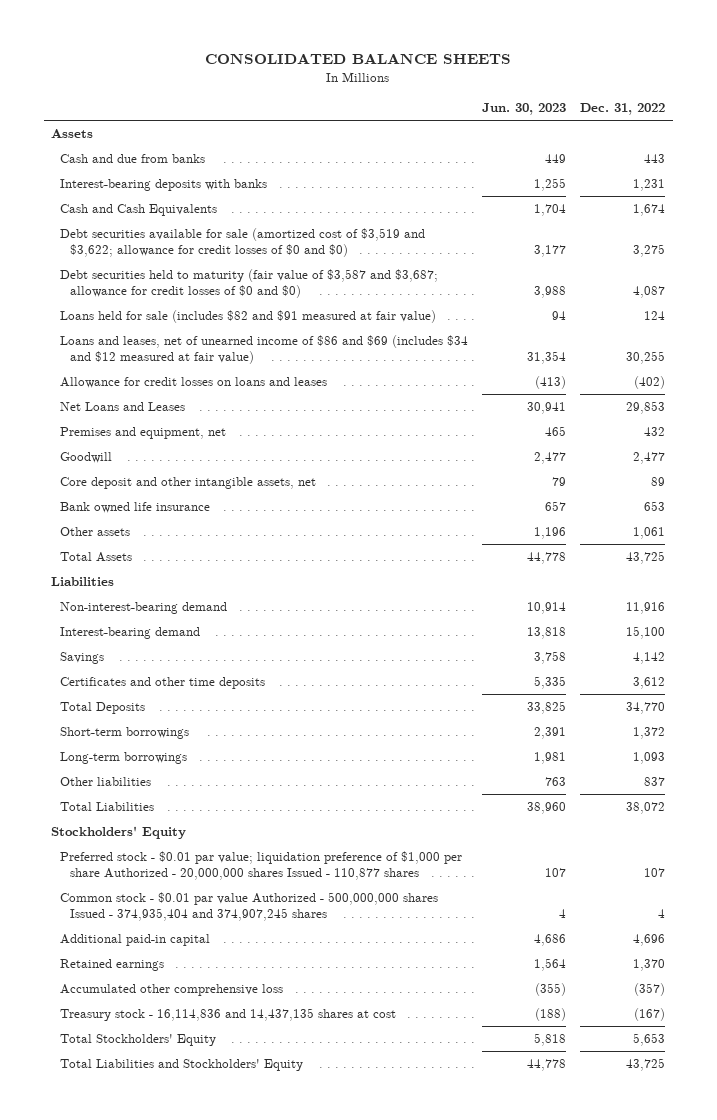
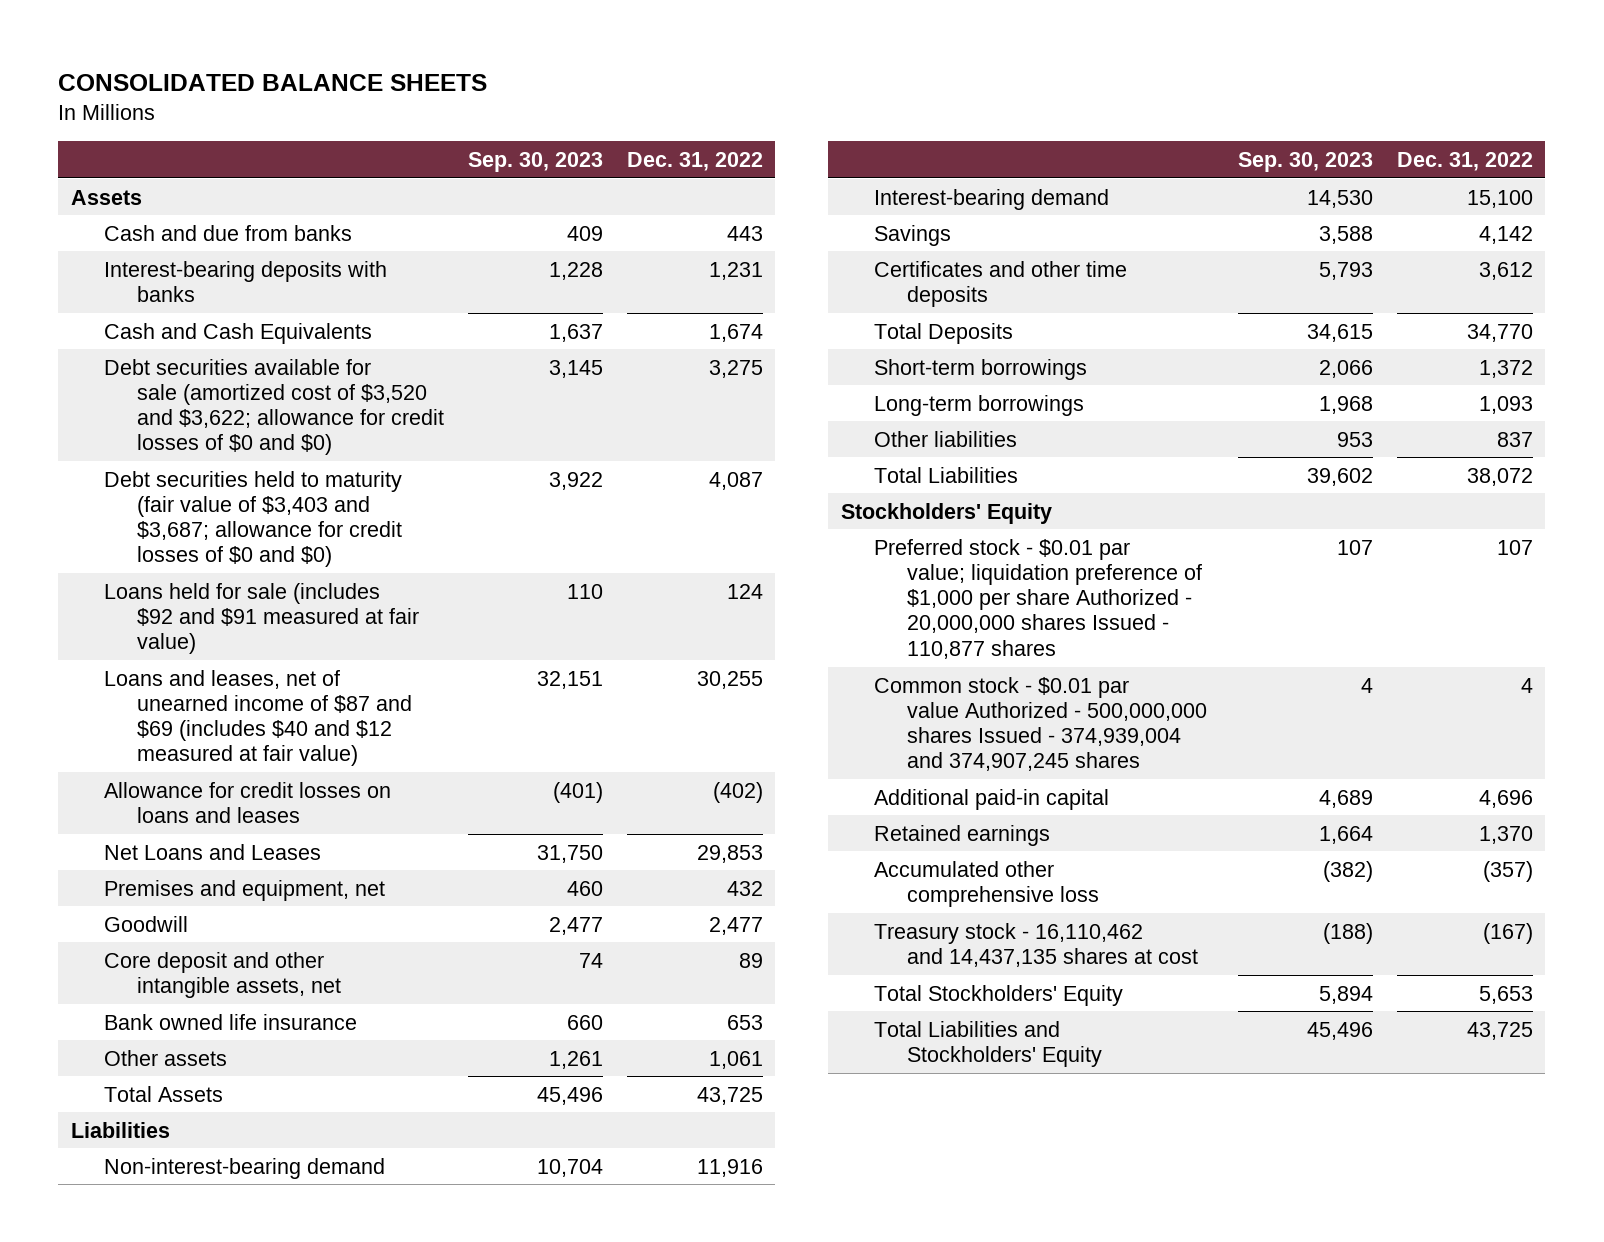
- | Jun. 30, 2023 | Dec. 31, 2022
+ | Sep. 30, 2023 | Dec. 31, 2022
- Debt securities available for sale (amortized cost of $3,519 and $3,622; allowance for credit losses of $0 and $0) | 3,177 | 3,275
- Debt securities held to maturity (fair value of $3,587 and $3,687; allowance for credit losses of $0 and $0) | 3,988 | 4,087
- Loans held for sale (includes $82 and $91 measured at fair value) | 94 | 124
- Loans and leases, net of unearned income of $86 and $69 (includes $34 and $12 measured at fair value) | 31,354 | 30,255
+ Debt securities available for sale (amortized cost of $3,520 and $3,622; allowance for credit losses of $0 and $0) | 3,145 | 3,275
+ Debt securities held to maturity (fair value of $3,403 and $3,687; allowance for credit losses of $0 and $0) | 3,922 | 4,087
+ Loans held for sale (includes $92 and $91 measured at fair value) | 110 | 124
+ Loans and leases, net of unearned income of $87 and $69 (includes $40 and $12 measured at fair value) | 32,151 | 30,255
- Common stock - $0.01 par value Authorized - 500,000,000 shares Issued - 374,935,404 and 374,907,245 shares | 4 | 4
+ Common stock - $0.01 par value Authorized - 500,000,000 shares Issued - 374,939,004 and 374,907,245 shares | 4 | 4
- Treasury stock - 16,114,836 and 14,437,135 shares at cost | (188) | (167)
+ Treasury stock - 16,110,462 and 14,437,135 shares at cost | (188) | (167)

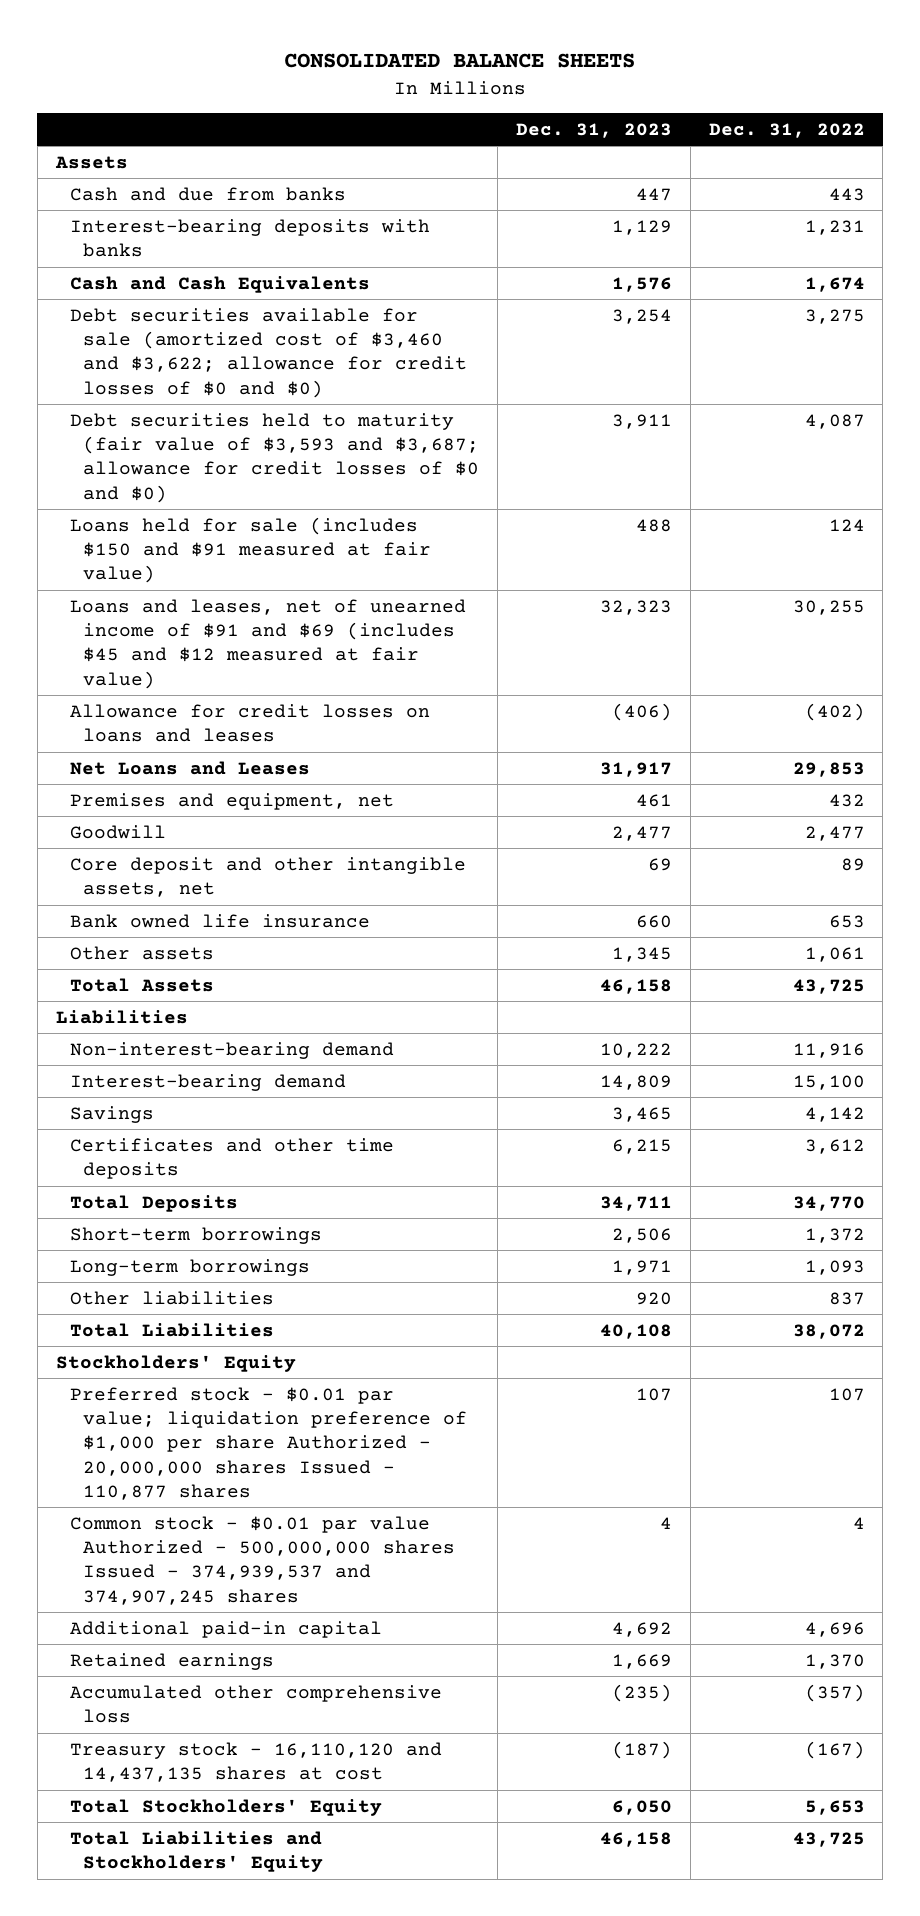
- | Sep. 30, 2023 | Dec. 31, 2022
+ | Dec. 31, 2023 | Dec. 31, 2022
- Debt securities available for sale (amortized cost of $3,520 and $3,622; allowance for credit losses of $0 and $0) | 3,145 | 3,275
- Debt securities held to maturity (fair value of $3,403 and $3,687; allowance for credit losses of $0 and $0) | 3,922 | 4,087
- Loans held for sale (includes $92 and $91 measured at fair value) | 110 | 124
- Loans and leases, net of unearned income of $87 and $69 (includes $40 and $12 measured at fair value) | 32,151 | 30,255
+ Debt securities available for sale (amortized cost of $3,460 and $3,622; allowance for credit losses of $0 and $0) | 3,254 | 3,275
+ Debt securities held to maturity (fair value of $3,593 and $3,687; allowance for credit losses of $0 and $0) | 3,911 | 4,087
+ Loans held for sale (includes $150 and $91 measured at fair value) | 488 | 124
+ Loans and leases, net of unearned income of $91 and $69 (includes $45 and $12 measured at fair value) | 32,323 | 30,255
- Common stock - $0.01 par value Authorized - 500,000,000 shares Issued - 374,939,004 and 374,907,245 shares | 4 | 4
+ Common stock - $0.01 par value Authorized - 500,000,000 shares Issued - 374,939,537 and 374,907,245 shares | 4 | 4
- Treasury stock - 16,110,462 and 14,437,135 shares at cost | (188) | (167)
+ Treasury stock - 16,110,120 and 14,437,135 shares at cost | (187) | (167)

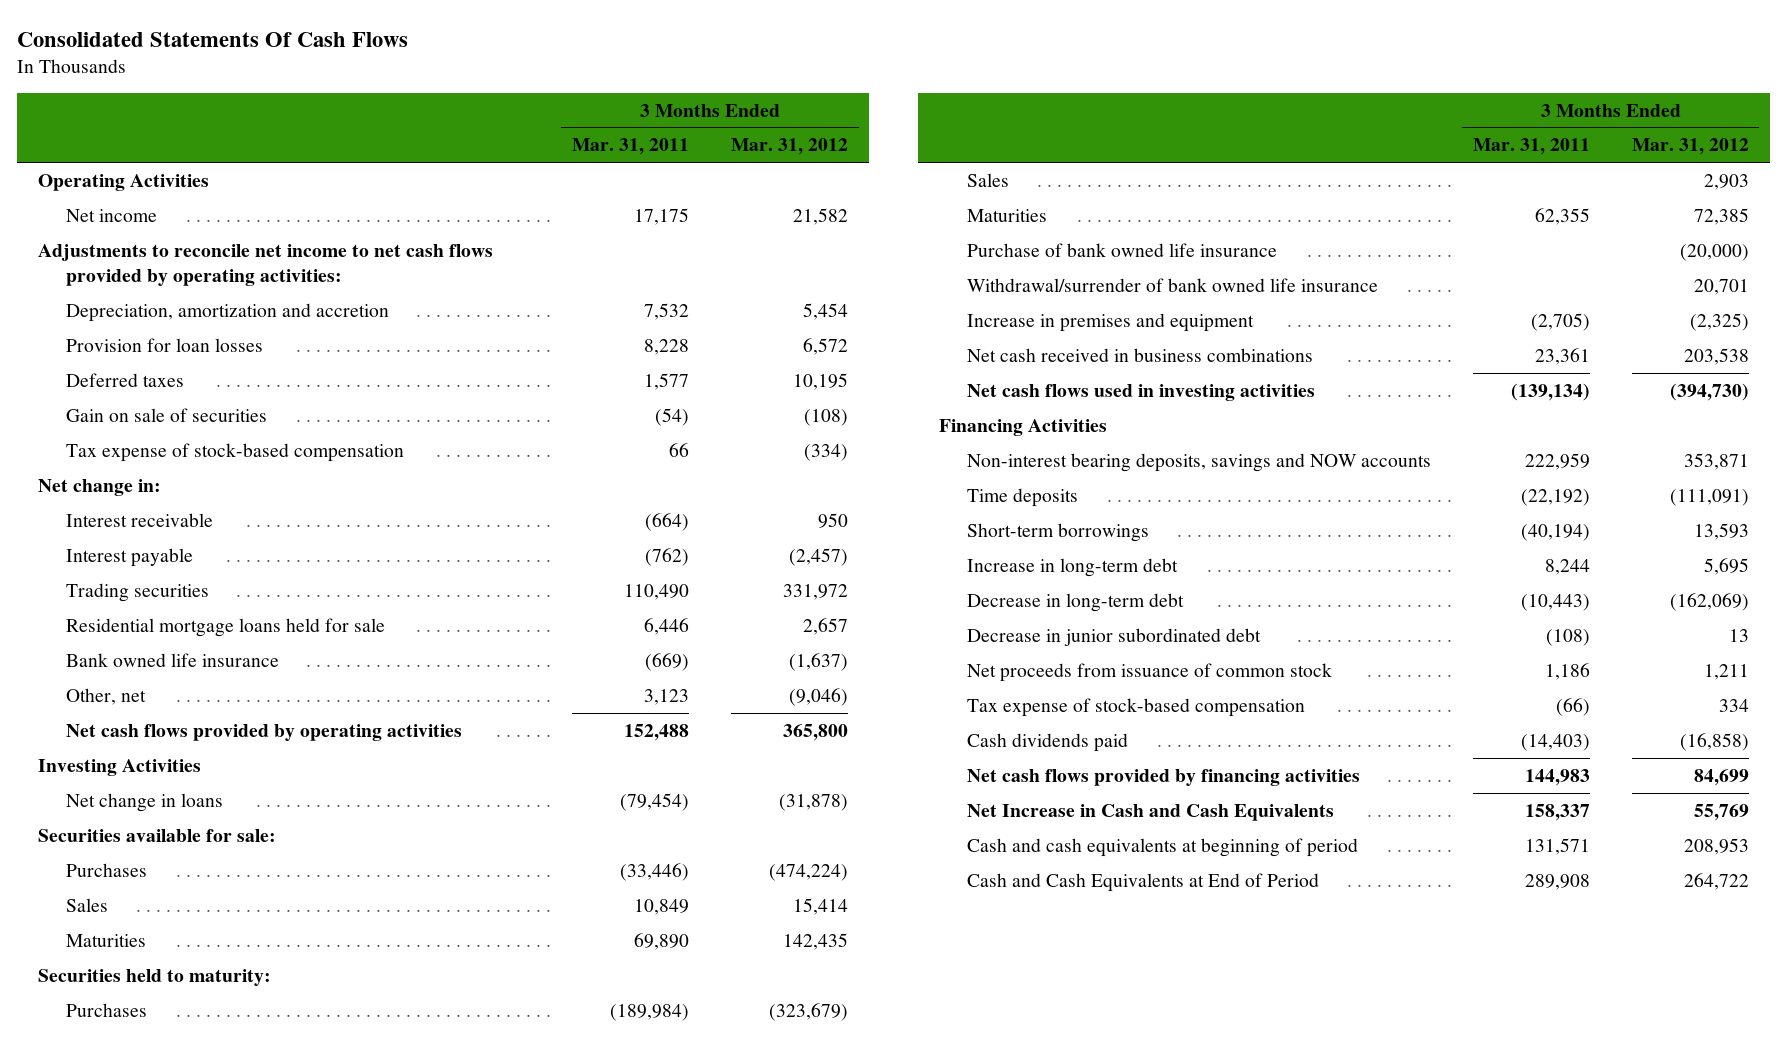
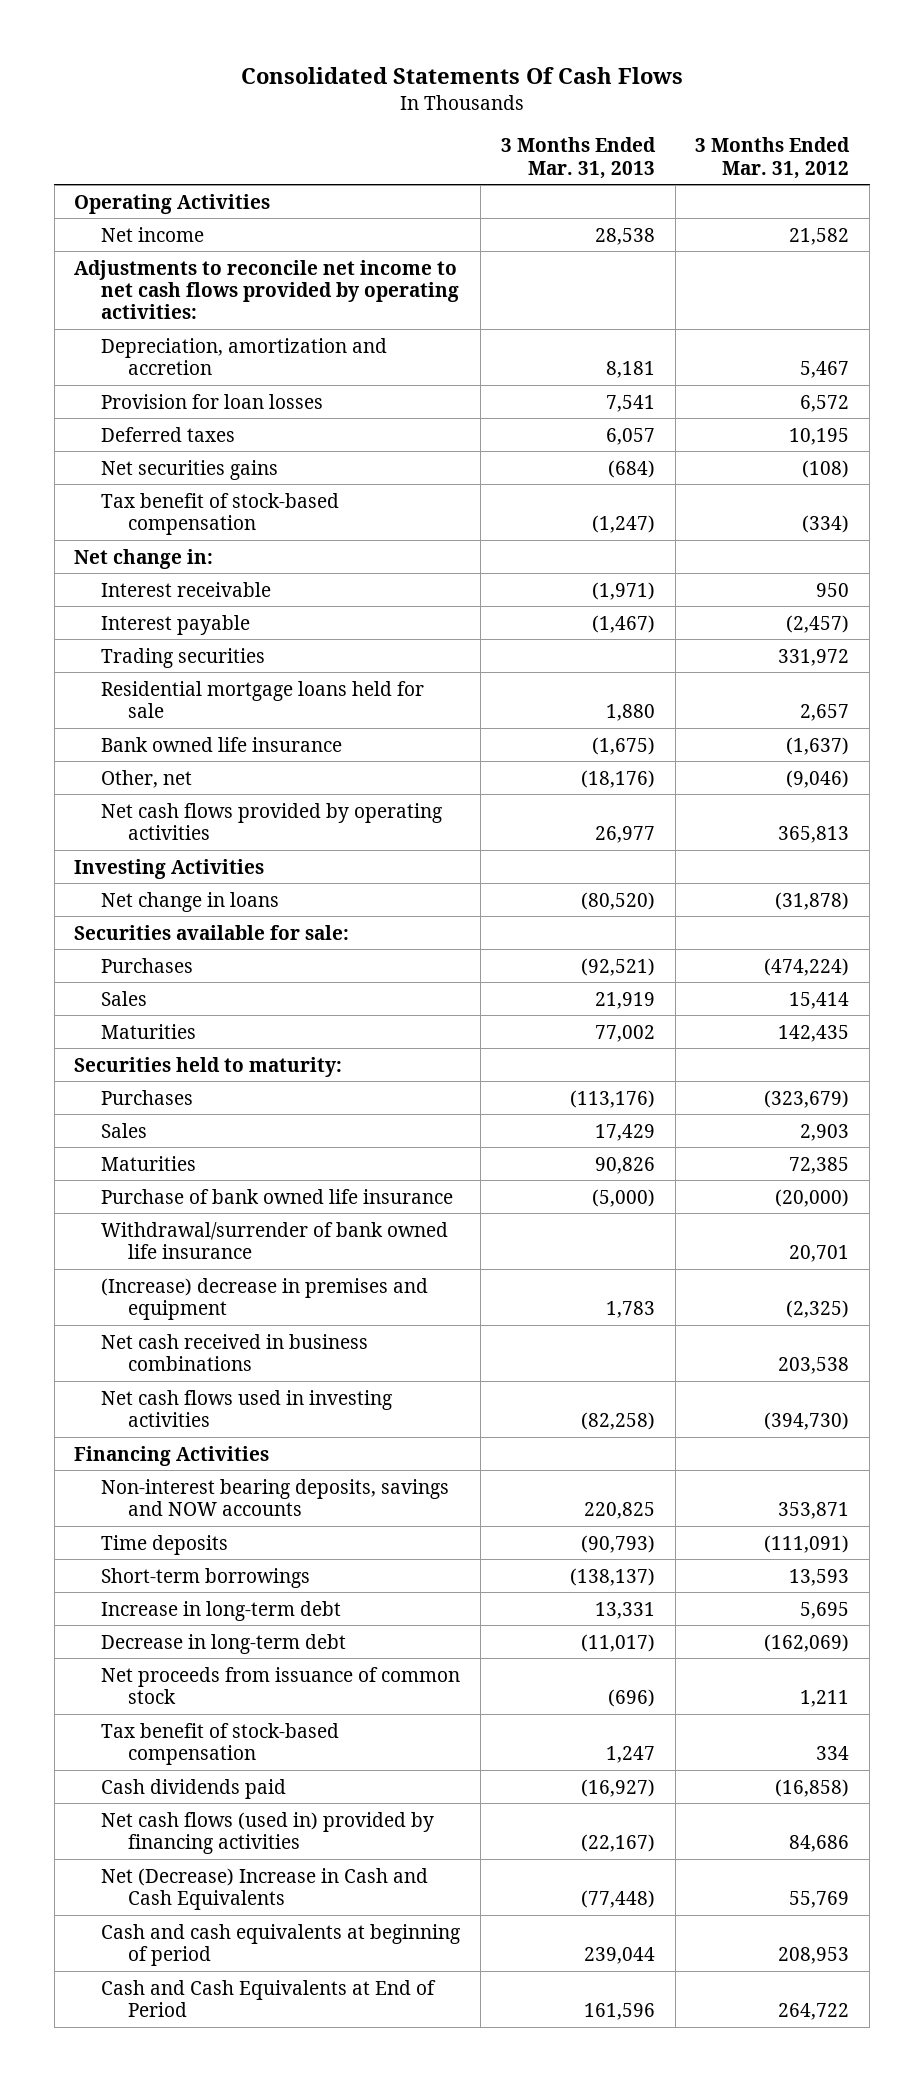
- | 3 Months Ended Mar. 31, 2011 | 3 Months Ended Mar. 31, 2012
+ | 3 Months Ended Mar. 31, 2013 | 3 Months Ended Mar. 31, 2012
- Depreciation, amortization and accretion | 7,532 | 5,454
+ Depreciation, amortization and accretion | 8,181 | 5,467
- Gain on sale of securities | (54) | (108)
- Tax expense of stock-based compensation | 66 | (334)
+ Net securities gains | (684) | (108)
+ Tax benefit of stock-based compensation | (1,247) | (334)
- Net cash flows provided by operating activities | 152,488 | 365,800
+ Net cash flows provided by operating activities | 26,977 | 365,813
- Increase in premises and equipment | (2,705) | (2,325)
+ (Increase) decrease in premises and equipment | 1,783 | (2,325)
- Decrease in junior subordinated debt | (108) | 13
- Tax expense of stock-based compensation | (66) | 334
+ Tax benefit of stock-based compensation | 1,247 | 334
- Net cash flows provided by financing activities | 144,983 | 84,699
- Net Increase in Cash and Cash Equivalents | 158,337 | 55,769
+ Net cash flows (used in) provided by financing activities | (22,167) | 84,686
+ Net (Decrease) Increase in Cash and Cash Equivalents | (77,448) | 55,769

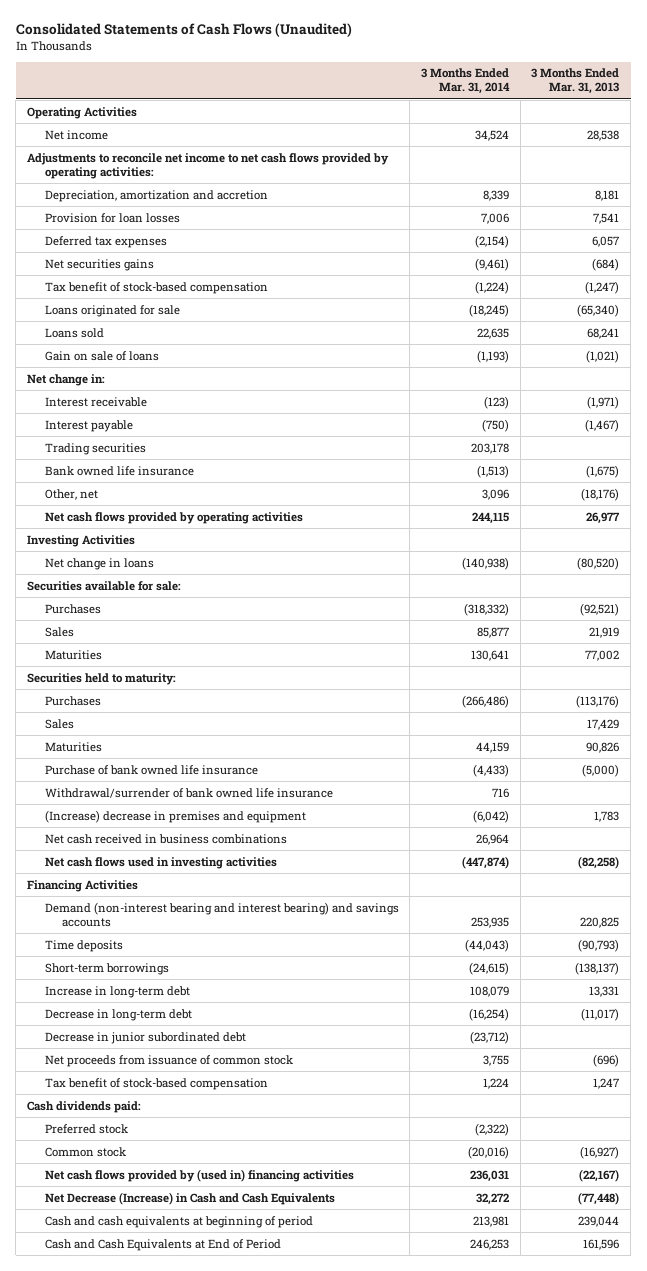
- Consolidated Statements Of Cash Flows
+ Consolidated Statements of Cash Flows (Unaudited)
- | 3 Months Ended Mar. 31, 2013 | 3 Months Ended Mar. 31, 2012
+ | 3 Months Ended Mar. 31, 2014 | 3 Months Ended Mar. 31, 2013
- Deferred taxes | 6,057 | 10,195
+ Deferred tax expenses | (2,154) | 6,057
+ Loans originated for sale | (18,245) | (65,340)
+ Loans sold | 22,635 | 68,241
+ Gain on sale of loans | (1,193) | (1,021)
- Residential mortgage loans held for sale | 1,880 | 2,657
- Non-interest bearing deposits, savings and NOW accounts | 220,825 | 353,871
+ Demand (non-interest bearing and interest bearing) and savings accounts | 253,935 | 220,825
+ Decrease in junior subordinated debt | (23,712) |
- Cash dividends paid | (16,927) | (16,858)
- Net cash flows (used in) provided by financing activities | (22,167) | 84,686
- Net (Decrease) Increase in Cash and Cash Equivalents | (77,448) | 55,769
+ Cash dividends paid:
+ Preferred stock | (2,322) |
+ Common stock | (20,016) | (16,927)
+ Net cash flows provided by (used in) financing activities | 236,031 | (22,167)
+ Net Decrease (Increase) in Cash and Cash Equivalents | 32,272 | (77,448)

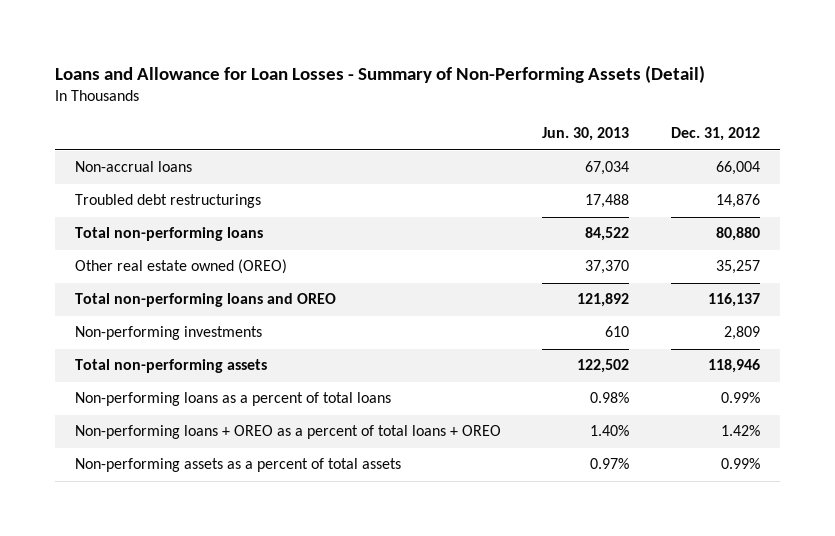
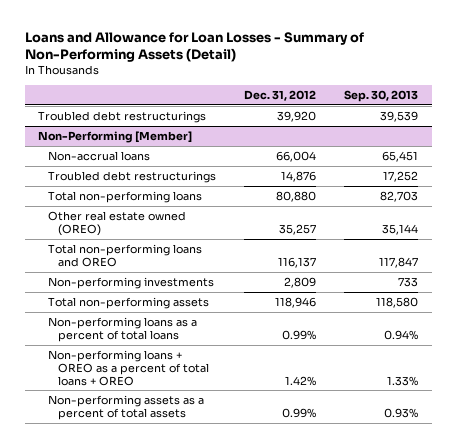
- | Jun. 30, 2013 | Dec. 31, 2012
+ | Dec. 31, 2012 | Sep. 30, 2013
+ Troubled debt restructurings | 39,920 | 39,539
+ Non-Performing [Member]

